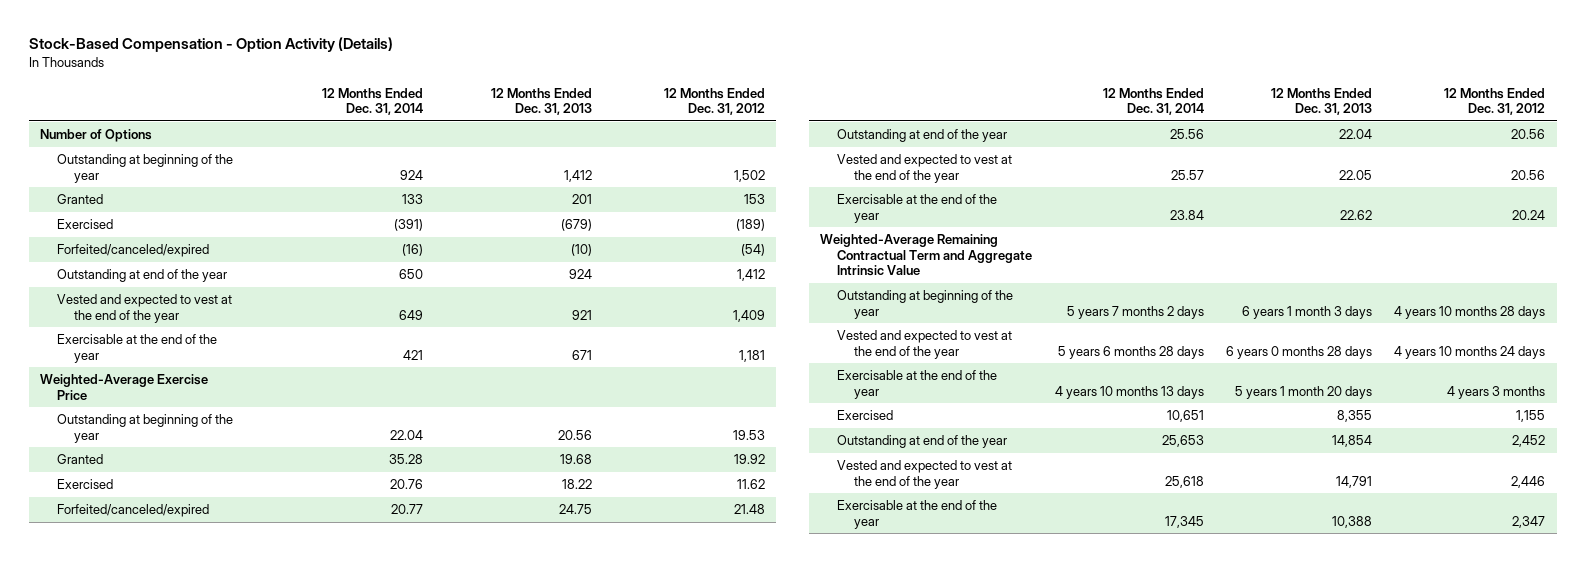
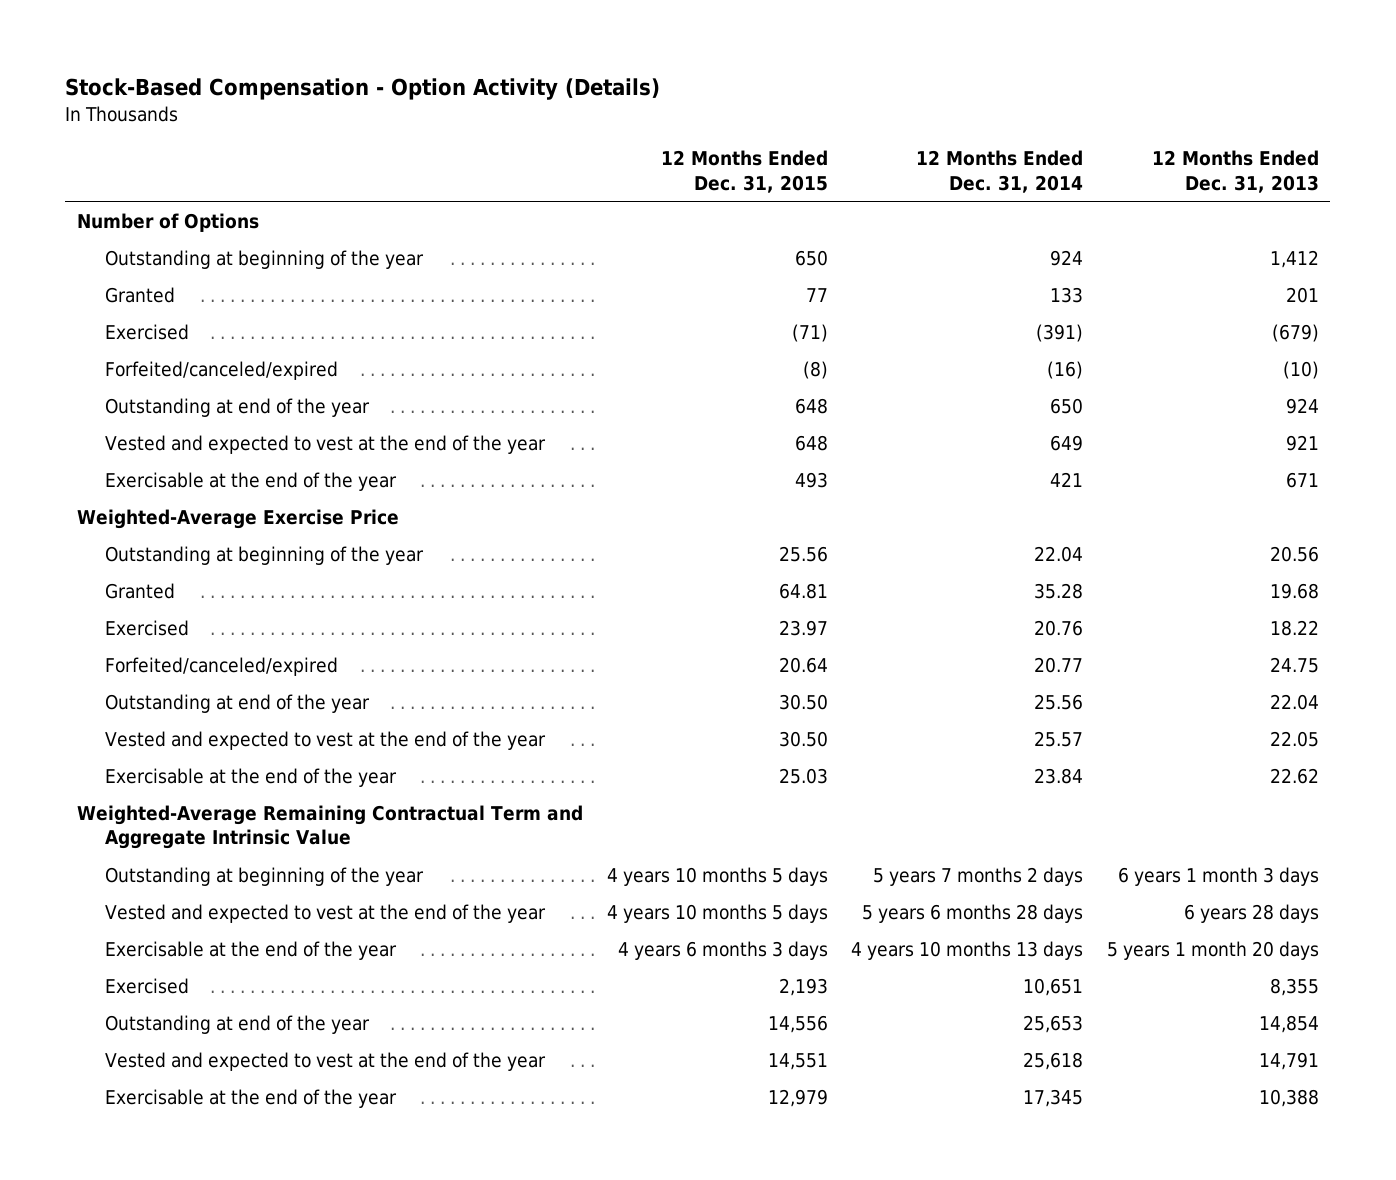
- | 12 Months Ended Dec. 31, 2014 | 12 Months Ended Dec. 31, 2013 | 12 Months Ended Dec. 31, 2012
+ | 12 Months Ended Dec. 31, 2015 | 12 Months Ended Dec. 31, 2014 | 12 Months Ended Dec. 31, 2013
- Vested and expected to vest at the end of the year | 5 years 6 months 28 days | 6 years 0 months 28 days | 4 years 10 months 24 days
+ Vested and expected to vest at the end of the year | 4 years 10 months 5 days | 5 years 6 months 28 days | 6 years 28 days

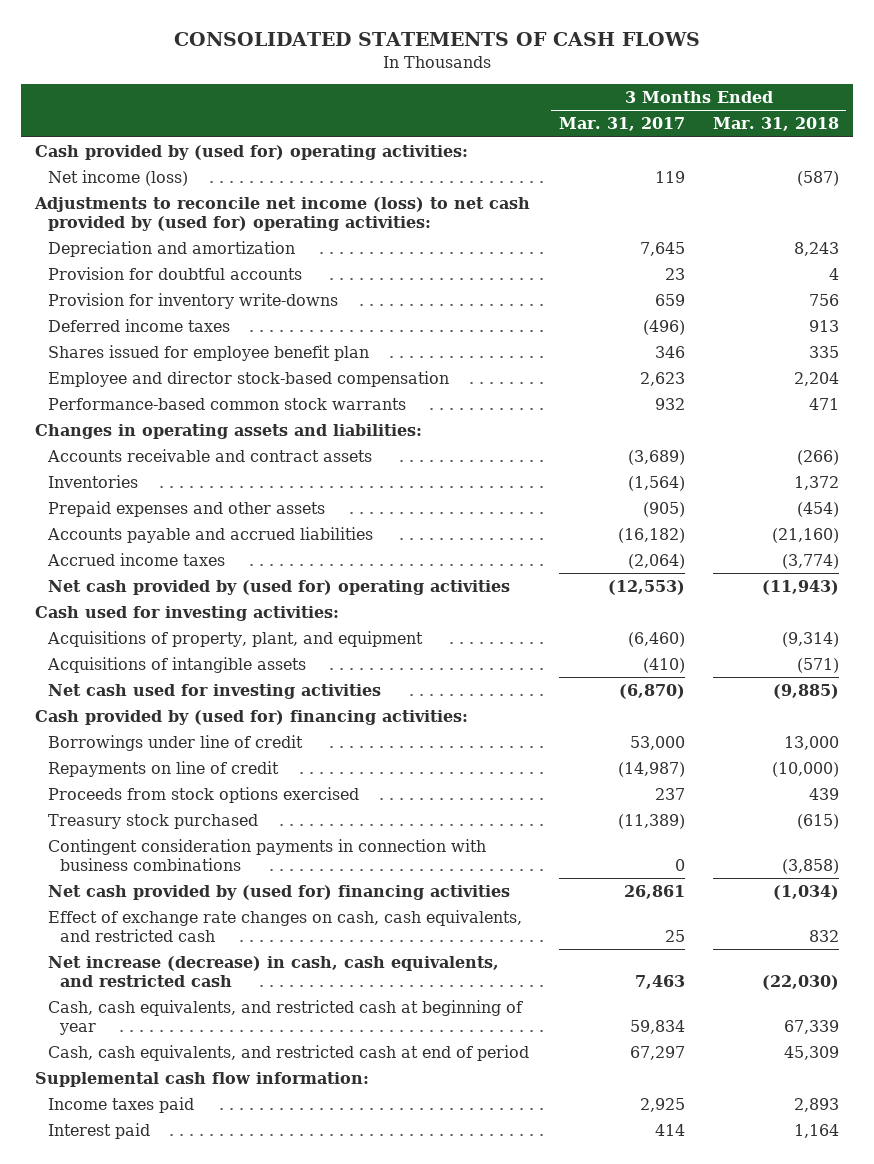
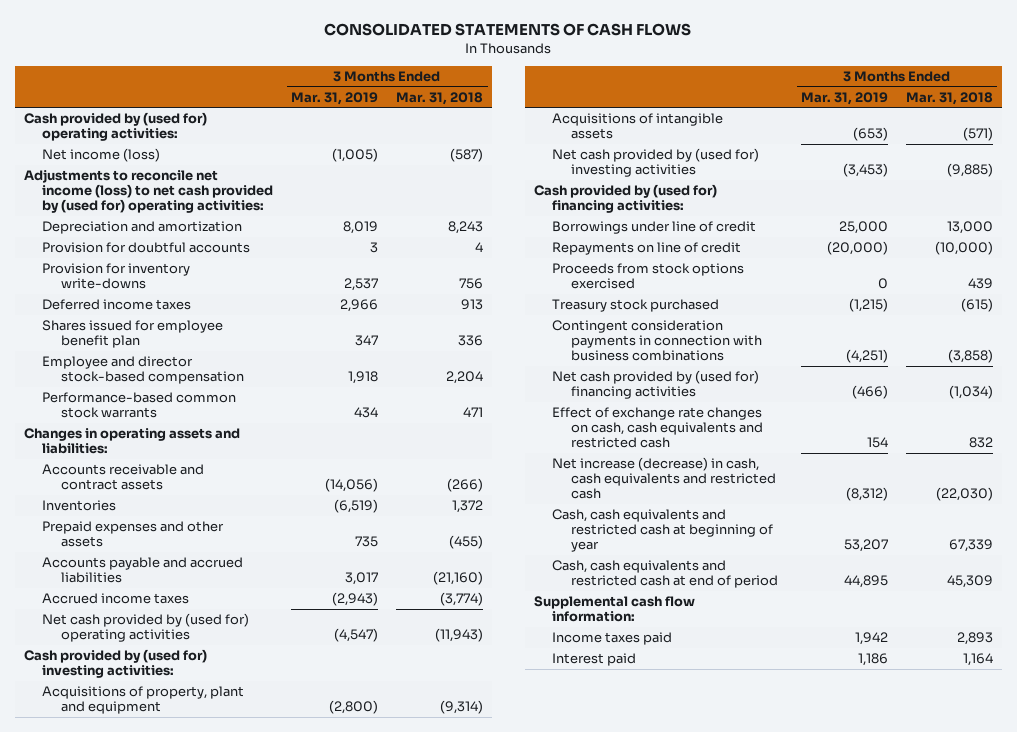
- | 3 Months Ended Mar. 31, 2017 | 3 Months Ended Mar. 31, 2018
+ | 3 Months Ended Mar. 31, 2019 | 3 Months Ended Mar. 31, 2018
- Shares issued for employee benefit plan | 346 | 335
+ Shares issued for employee benefit plan | 347 | 336
- Prepaid expenses and other assets | (905) | (454)
+ Prepaid expenses and other assets | 735 | (455)
- Cash used for investing activities:
- Acquisitions of property, plant, and equipment | (6,460) | (9,314)
+ Cash provided by (used for) investing activities:
+ Acquisitions of property, plant and equipment | (2,800) | (9,314)
- Net cash used for investing activities | (6,870) | (9,885)
+ Net cash provided by (used for) investing activities | (3,453) | (9,885)
- Effect of exchange rate changes on cash, cash equivalents, and restricted cash | 25 | 832
- Net increase (decrease) in cash, cash equivalents, and restricted cash | 7,463 | (22,030)
- Cash, cash equivalents, and restricted cash at beginning of year | 59,834 | 67,339
- Cash, cash equivalents, and restricted cash at end of period | 67,297 | 45,309
+ Effect of exchange rate changes on cash, cash equivalents and restricted cash | 154 | 832
+ Net increase (decrease) in cash, cash equivalents and restricted cash | (8,312) | (22,030)
+ Cash, cash equivalents and restricted cash at beginning of year | 53,207 | 67,339
+ Cash, cash equivalents and restricted cash at end of period | 44,895 | 45,309

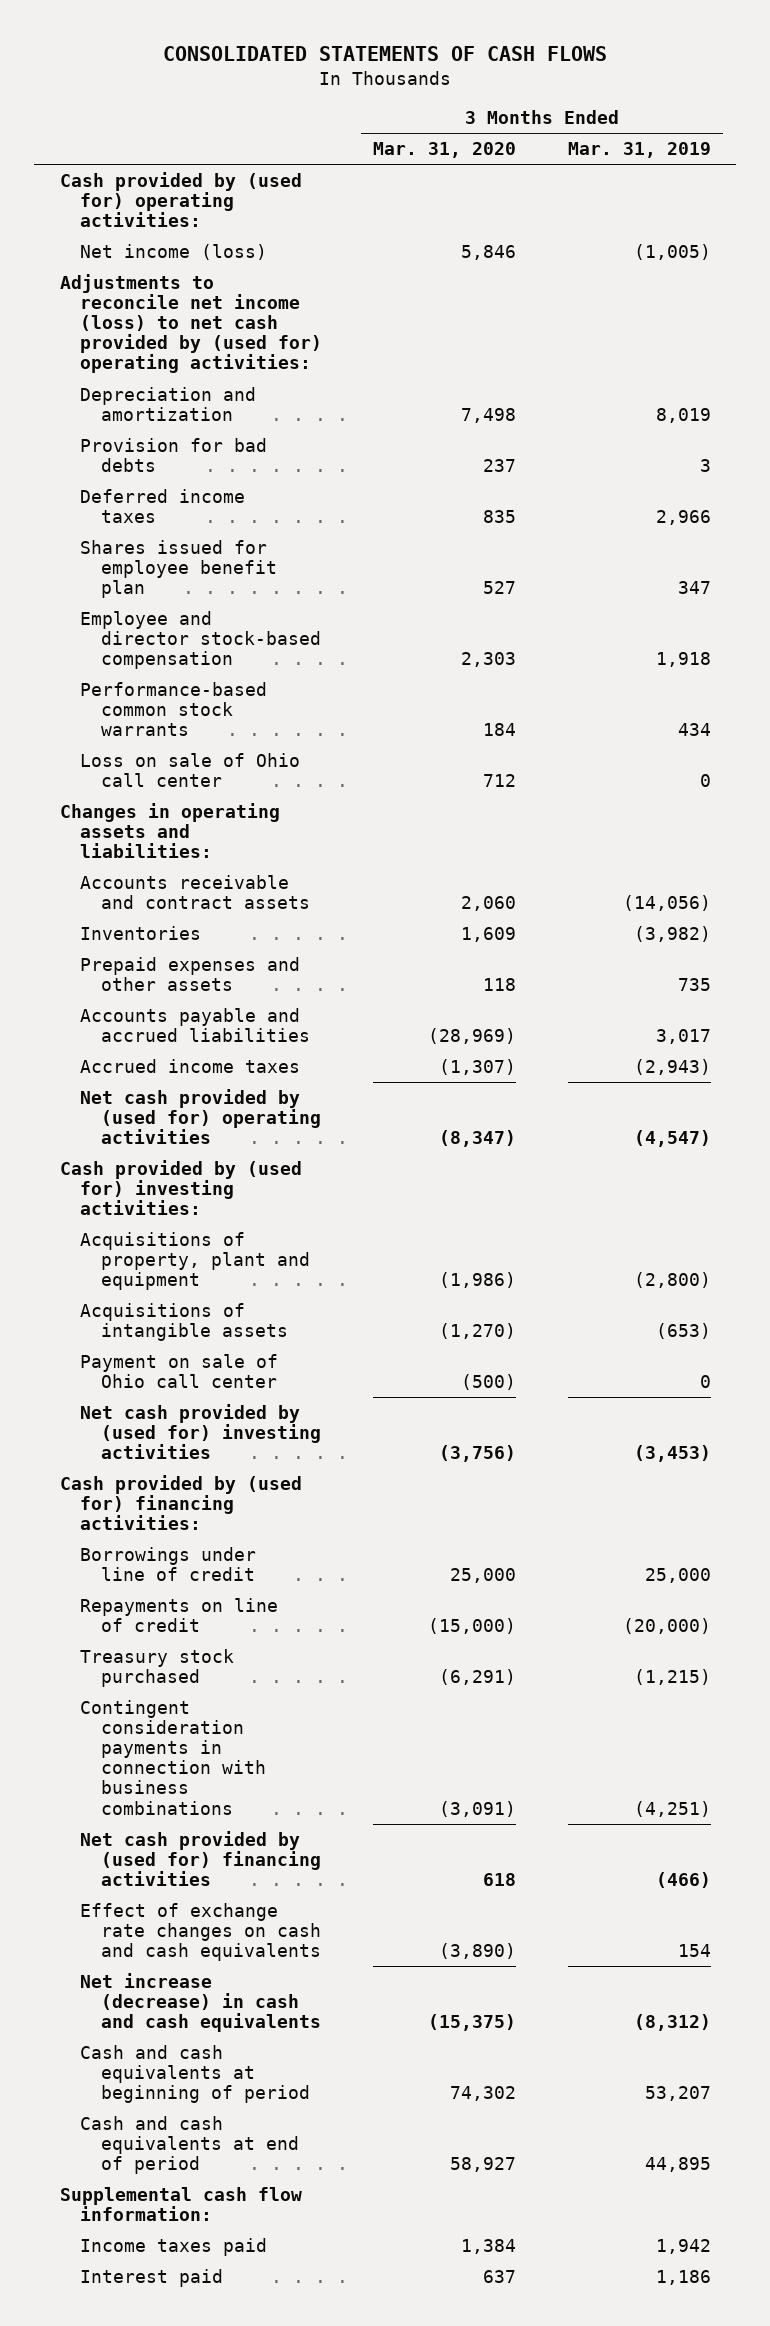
- | 3 Months Ended Mar. 31, 2019 | 3 Months Ended Mar. 31, 2018
+ | 3 Months Ended Mar. 31, 2020 | 3 Months Ended Mar. 31, 2019
- Provision for doubtful accounts | 3 | 4
- Provision for inventory write-downs | 2,537 | 756
+ Provision for bad debts | 237 | 3
+ Loss on sale of Ohio call center | 712 | 0
- Inventories | (6,519) | 1,372
+ Inventories | 1,609 | (3,982)
+ Payment on sale of Ohio call center | (500) | 0
- Proceeds from stock options exercised | 0 | 439
- Effect of exchange rate changes on cash, cash equivalents and restricted cash | 154 | 832
- Net increase (decrease) in cash, cash equivalents and restricted cash | (8,312) | (22,030)
- Cash, cash equivalents and restricted cash at beginning of year | 53,207 | 67,339
- Cash, cash equivalents and restricted cash at end of period | 44,895 | 45,309
+ Effect of exchange rate changes on cash and cash equivalents | (3,890) | 154
+ Net increase (decrease) in cash and cash equivalents | (15,375) | (8,312)
+ Cash and cash equivalents at beginning of period | 74,302 | 53,207
+ Cash and cash equivalents at end of period | 58,927 | 44,895

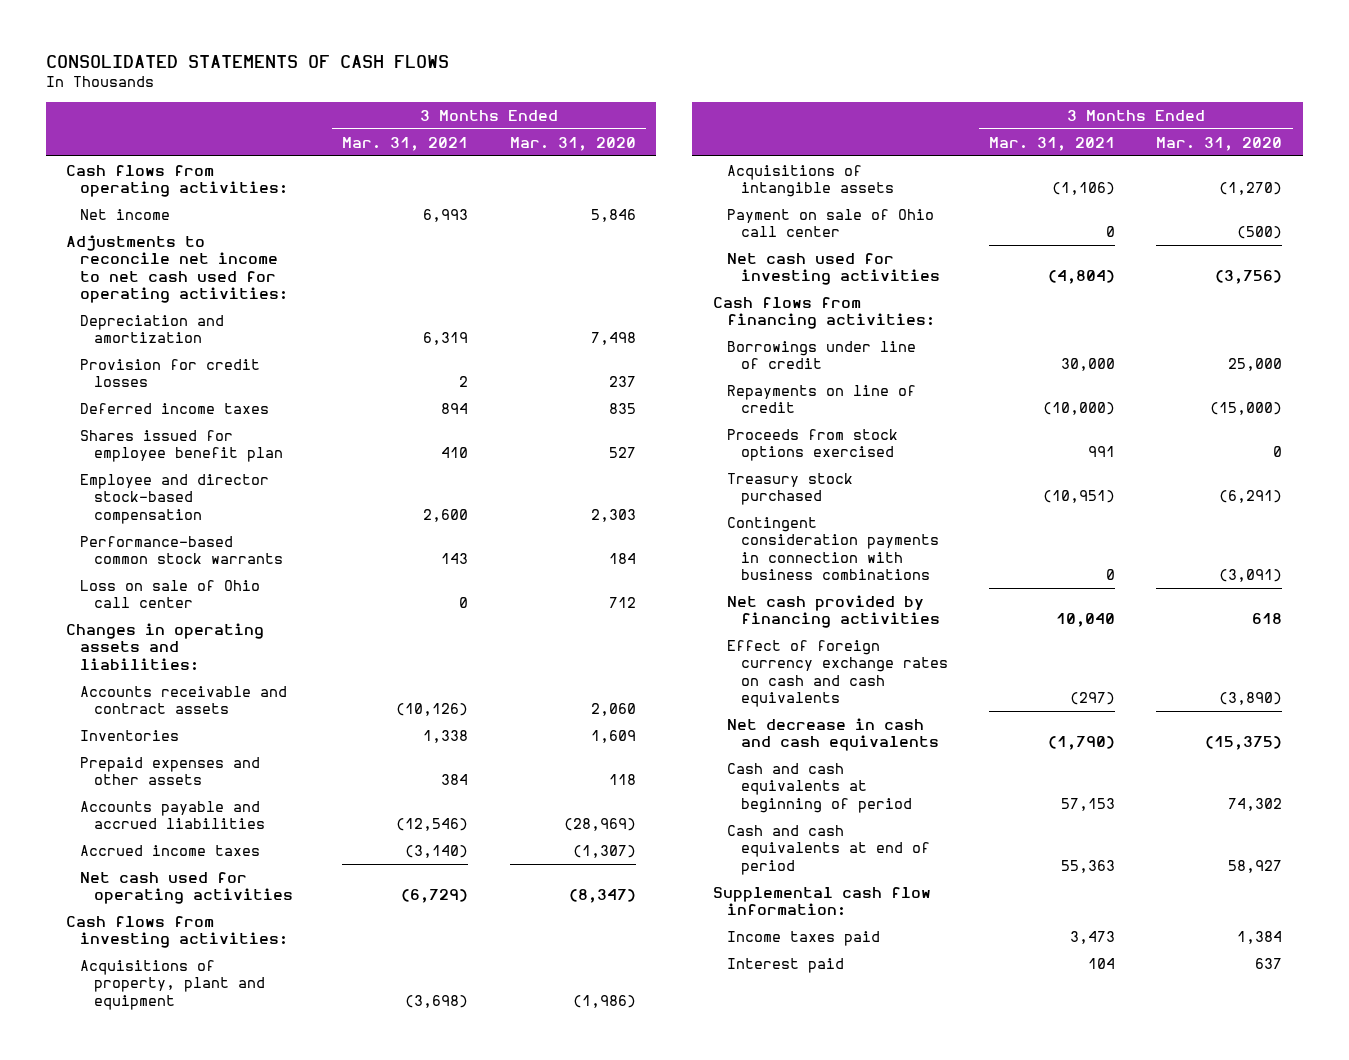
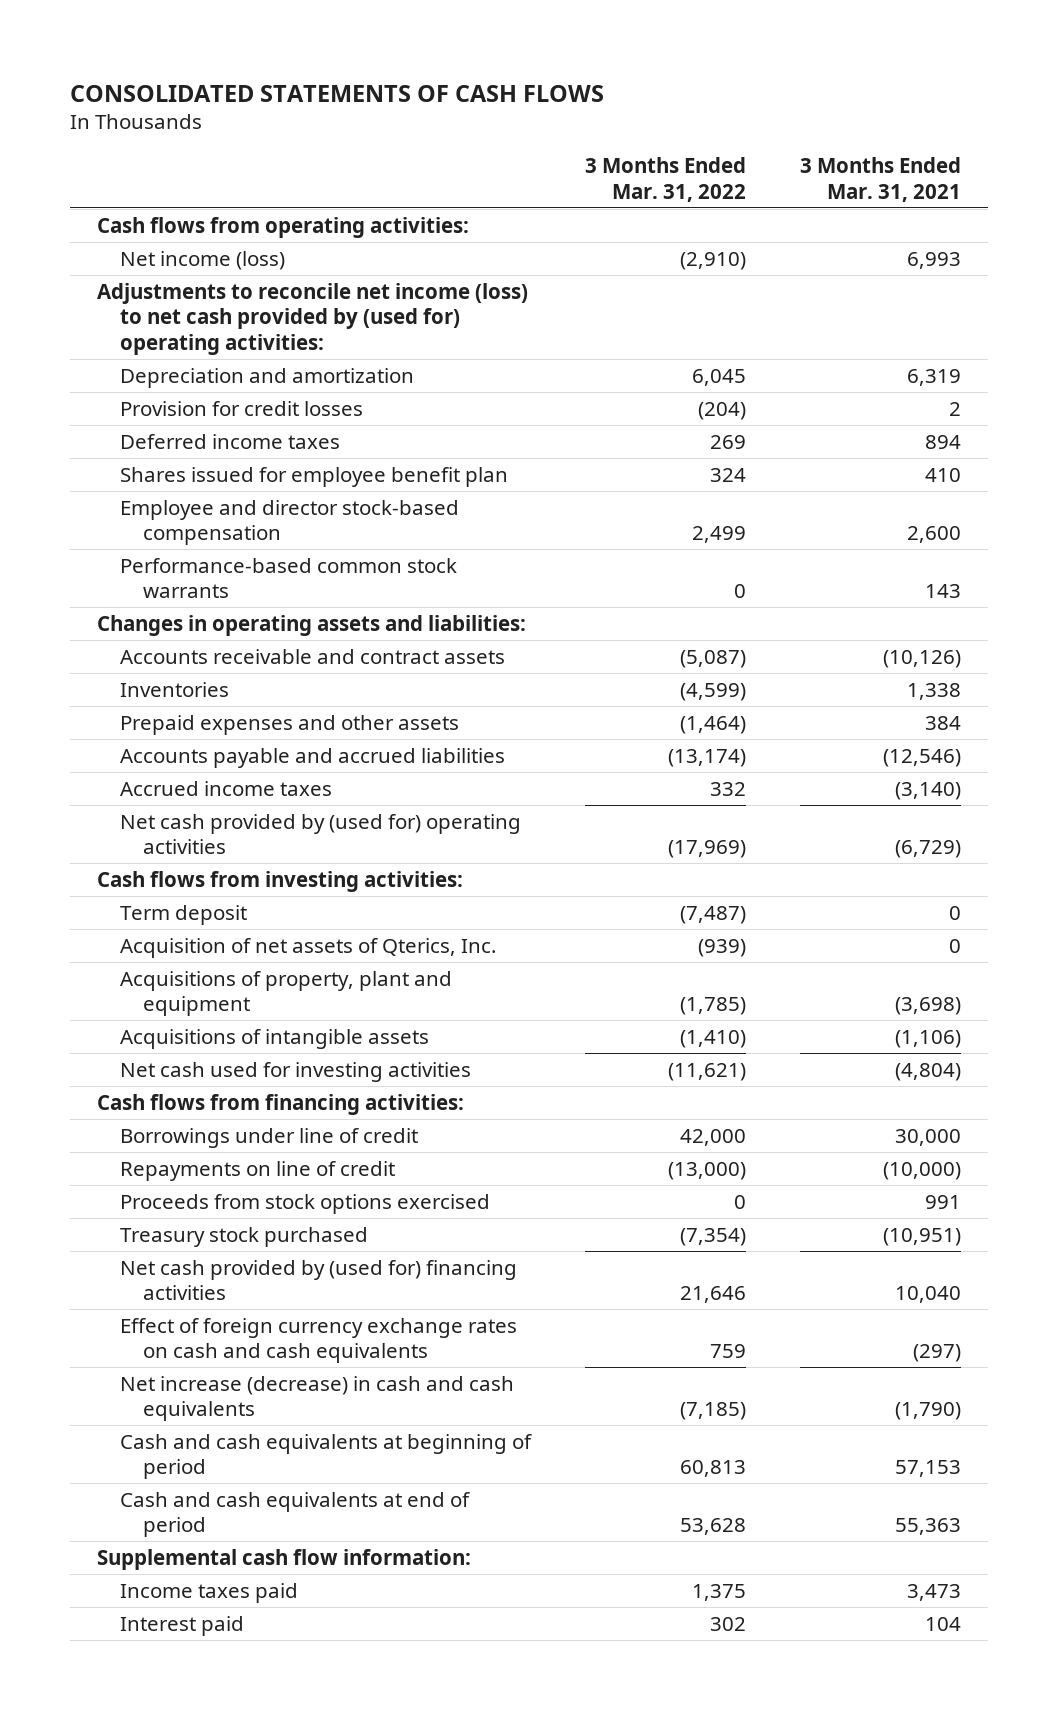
- | 3 Months Ended Mar. 31, 2021 | 3 Months Ended Mar. 31, 2020
+ | 3 Months Ended Mar. 31, 2022 | 3 Months Ended Mar. 31, 2021
- Net income | 6,993 | 5,846
- Adjustments to reconcile net income to net cash used for operating activities:
+ Net income (loss) | (2,910) | 6,993
+ Adjustments to reconcile net income (loss) to net cash provided by (used for) operating activities:
- Loss on sale of Ohio call center | 0 | 712
- Net cash used for operating activities | (6,729) | (8,347)
+ Net cash provided by (used for) operating activities | (17,969) | (6,729)
+ Term deposit | (7,487) | 0
+ Acquisition of net assets of Qterics, Inc. | (939) | 0
- Payment on sale of Ohio call center | 0 | (500)
- Contingent consideration payments in connection with business combinations | 0 | (3,091)
- Net cash provided by financing activities | 10,040 | 618
+ Net cash provided by (used for) financing activities | 21,646 | 10,040
- Net decrease in cash and cash equivalents | (1,790) | (15,375)
+ Net increase (decrease) in cash and cash equivalents | (7,185) | (1,790)

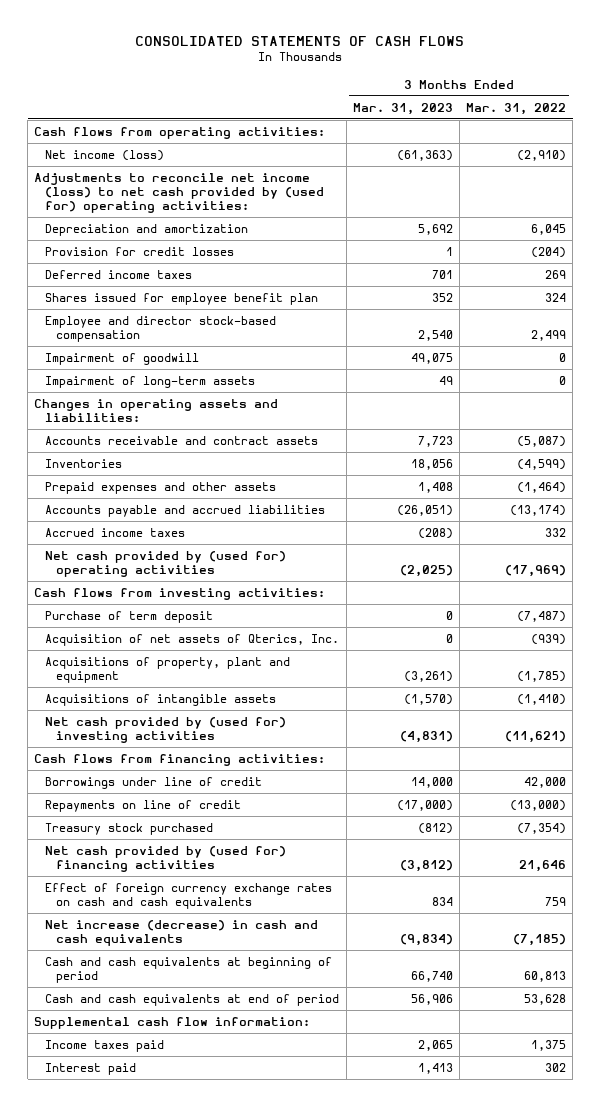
- | 3 Months Ended Mar. 31, 2022 | 3 Months Ended Mar. 31, 2021
+ | 3 Months Ended Mar. 31, 2023 | 3 Months Ended Mar. 31, 2022
- Performance-based common stock warrants | 0 | 143
+ Impairment of goodwill | 49,075 | 0
+ Impairment of long-term assets | 49 | 0
- Term deposit | (7,487) | 0
+ Purchase of term deposit | 0 | (7,487)
- Net cash used for investing activities | (11,621) | (4,804)
+ Net cash provided by (used for) investing activities | (4,831) | (11,621)
- Proceeds from stock options exercised | 0 | 991

